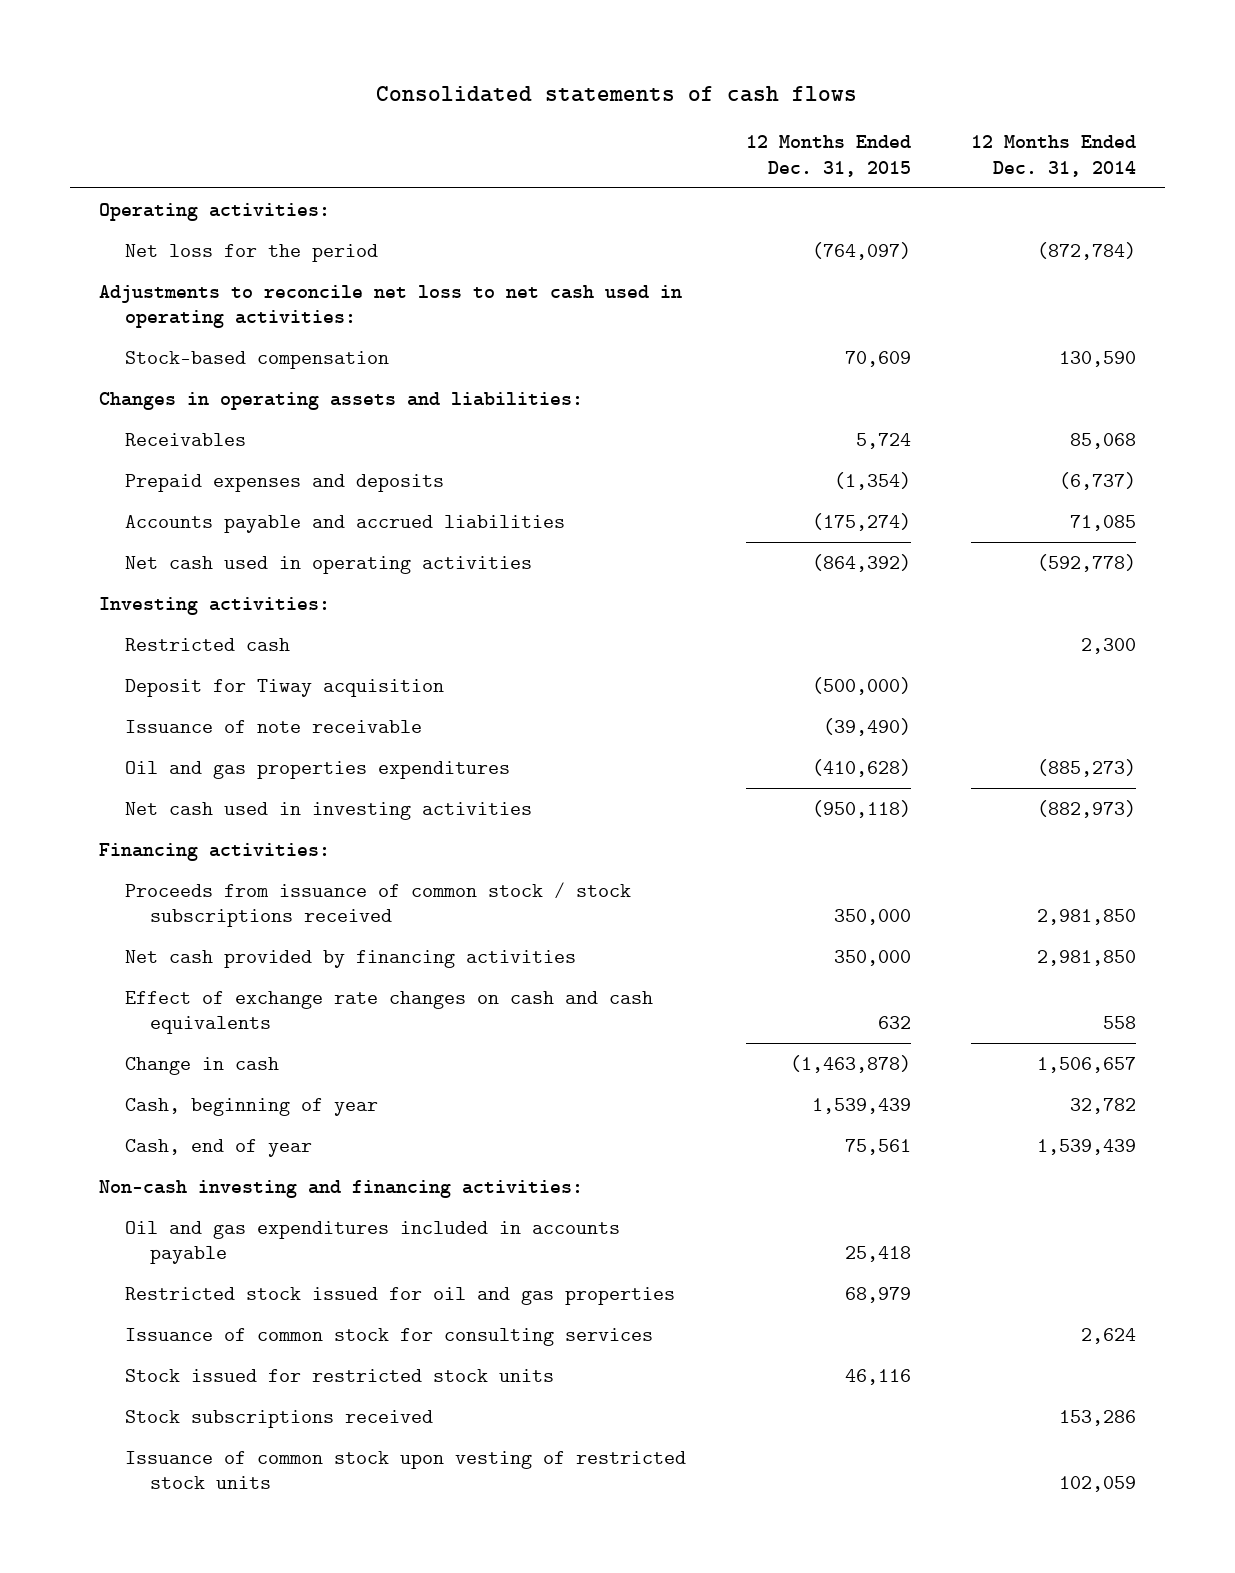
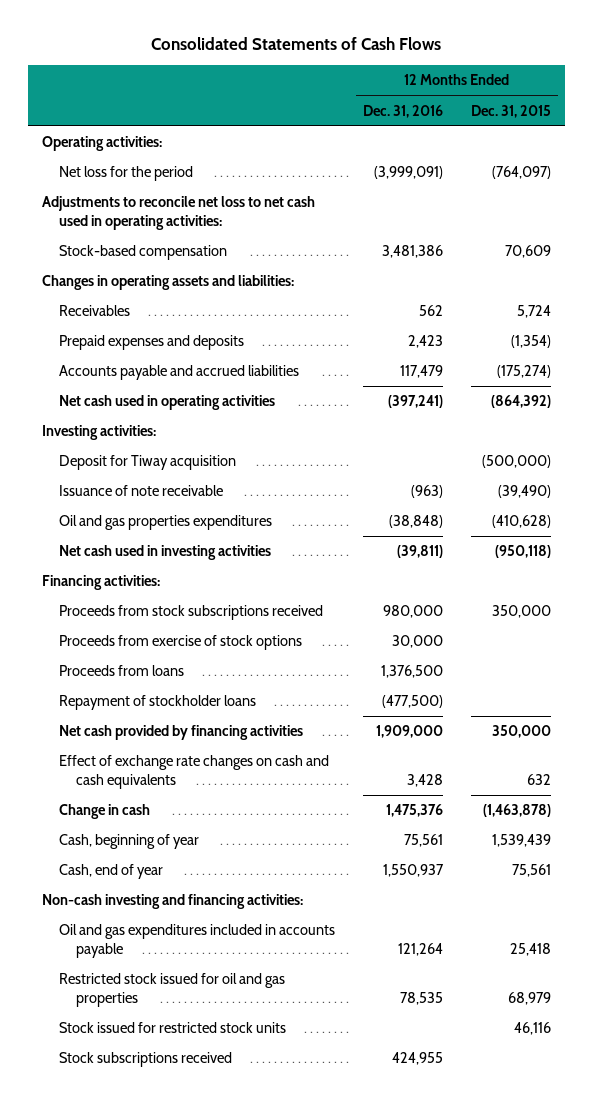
- Consolidated statements of cash flows
+ Consolidated Statements of Cash Flows
- | 12 Months Ended Dec. 31, 2015 | 12 Months Ended Dec. 31, 2014
+ | 12 Months Ended Dec. 31, 2016 | 12 Months Ended Dec. 31, 2015
- Restricted cash | | 2,300
- Proceeds from issuance of common stock / stock subscriptions received | 350,000 | 2,981,850
+ Proceeds from stock subscriptions received | 980,000 | 350,000
+ Proceeds from exercise of stock options | 30,000 |
+ Proceeds from loans | 1,376,500 |
+ Repayment of stockholder loans | (477,500) |
- Issuance of common stock for consulting services | | 2,624
- Issuance of common stock upon vesting of restricted stock units | | 102,059

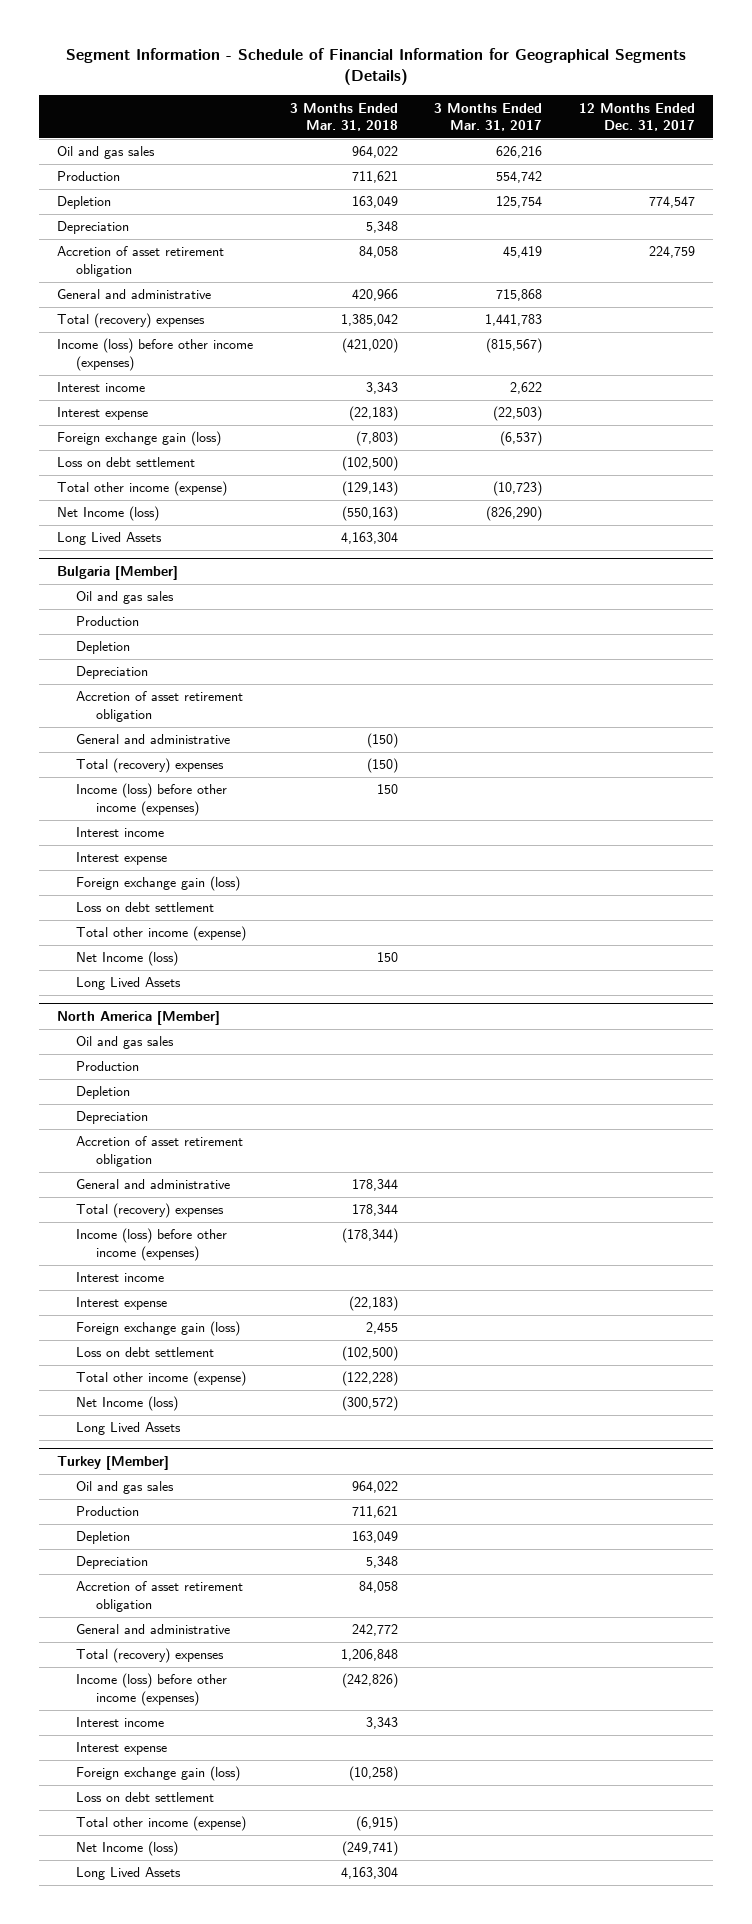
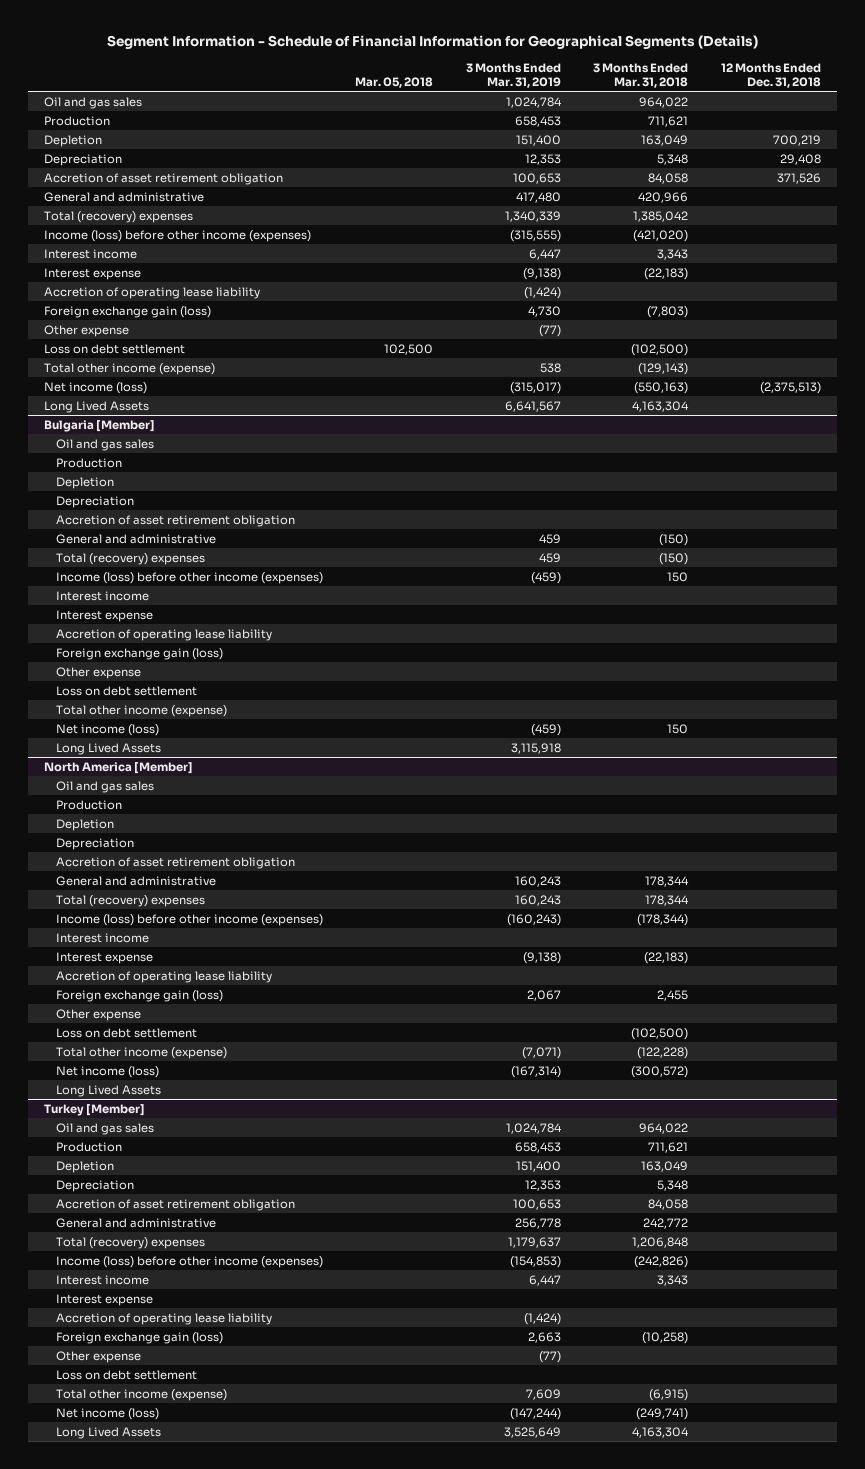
- | 3 Months Ended Mar. 31, 2018 | 3 Months Ended Mar. 31, 2017 | 12 Months Ended Dec. 31, 2017
+ | Mar. 05, 2018 | 3 Months Ended Mar. 31, 2019 | 3 Months Ended Mar. 31, 2018 | 12 Months Ended Dec. 31, 2018
+ Accretion of operating lease liability | | (1,424) | |
+ Other expense | | (77) | |
- Net Income (loss) | (550,163) | (826,290) |
+ Net income (loss) | | (315,017) | (550,163) | (2,375,513)
@ Bulgaria [Member]
+ Accretion of operating lease liability
+ Other expense
- Net Income (loss) | 150 | |
+ Net income (loss) | | (459) | 150 |
@ North America [Member]
+ Accretion of operating lease liability
+ Other expense
- Net Income (loss) | (300,572) | |
+ Net income (loss) | | (167,314) | (300,572) |
@ Turkey [Member]
+ Accretion of operating lease liability | | (1,424) | |
+ Other expense | | (77) | |
- Net Income (loss) | (249,741) | |
+ Net income (loss) | | (147,244) | (249,741) |

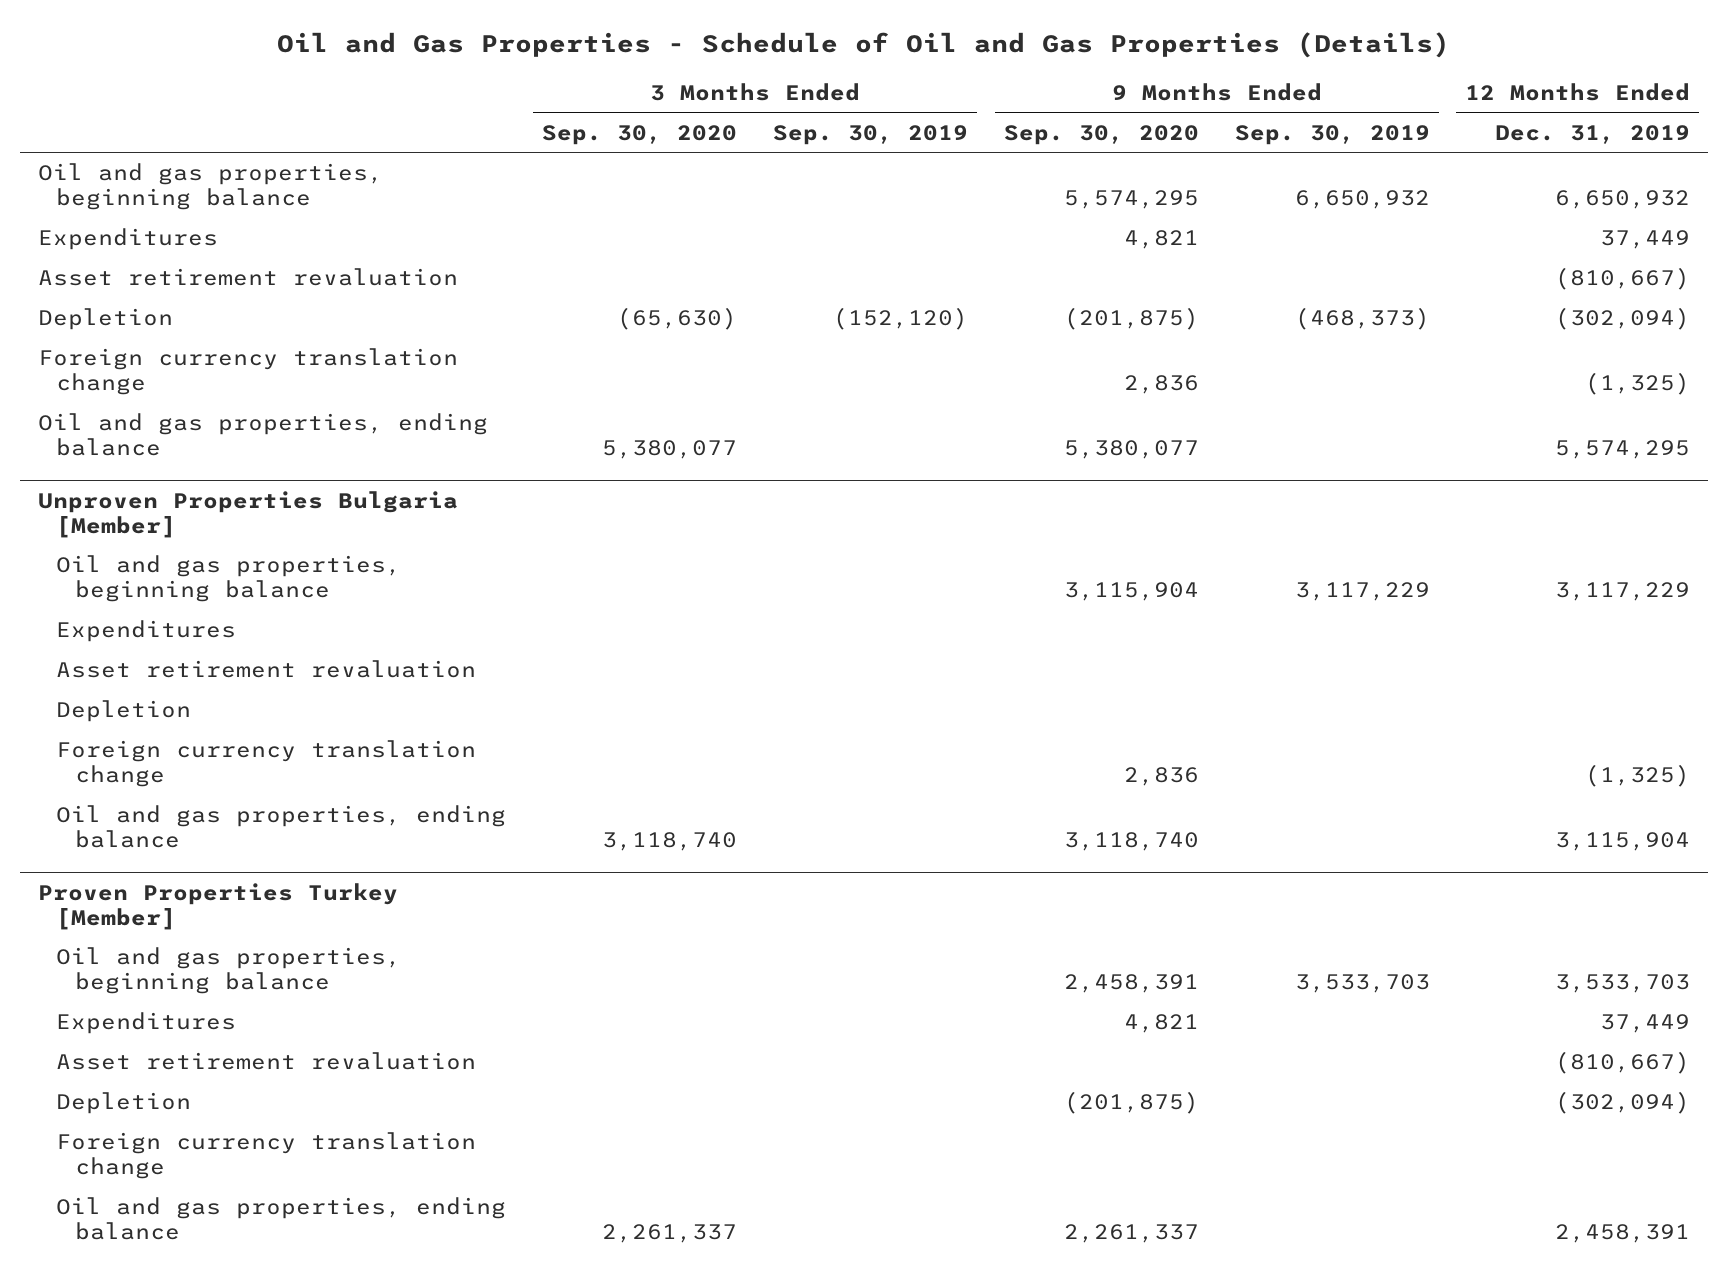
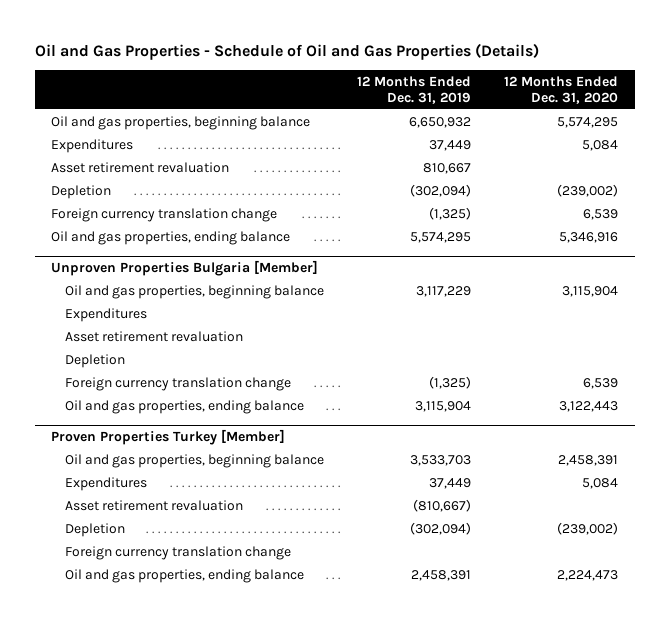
- | 3 Months Ended Sep. 30, 2020 | 3 Months Ended Sep. 30, 2019 | 9 Months Ended Sep. 30, 2020 | 9 Months Ended Sep. 30, 2019 | 12 Months Ended Dec. 31, 2019
+ | 12 Months Ended Dec. 31, 2019 | 12 Months Ended Dec. 31, 2020
- Asset retirement revaluation | | | | | (810,667)
+ Asset retirement revaluation | 810,667 |

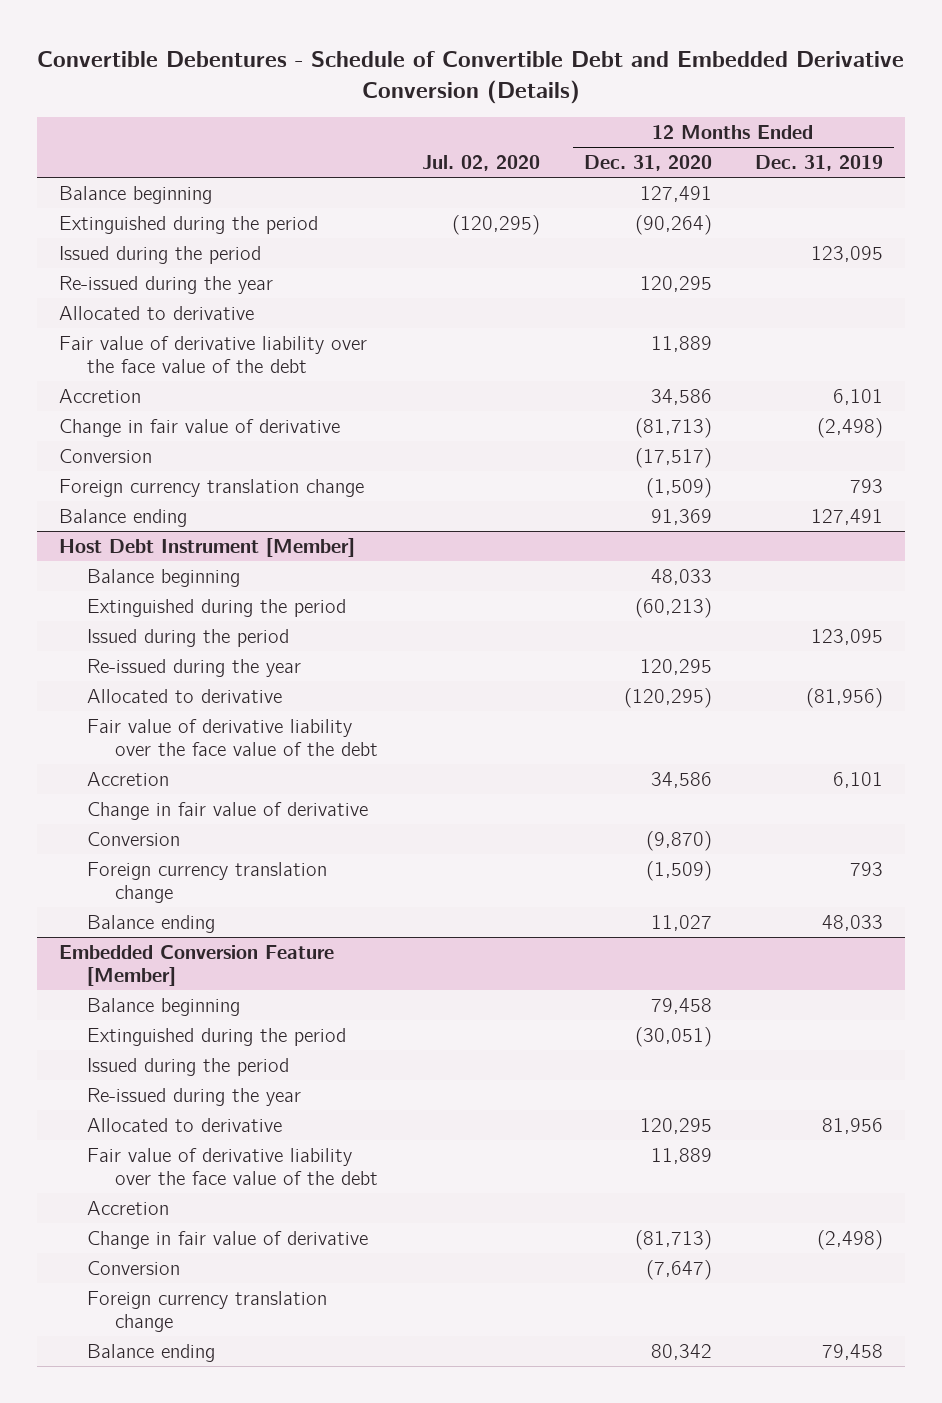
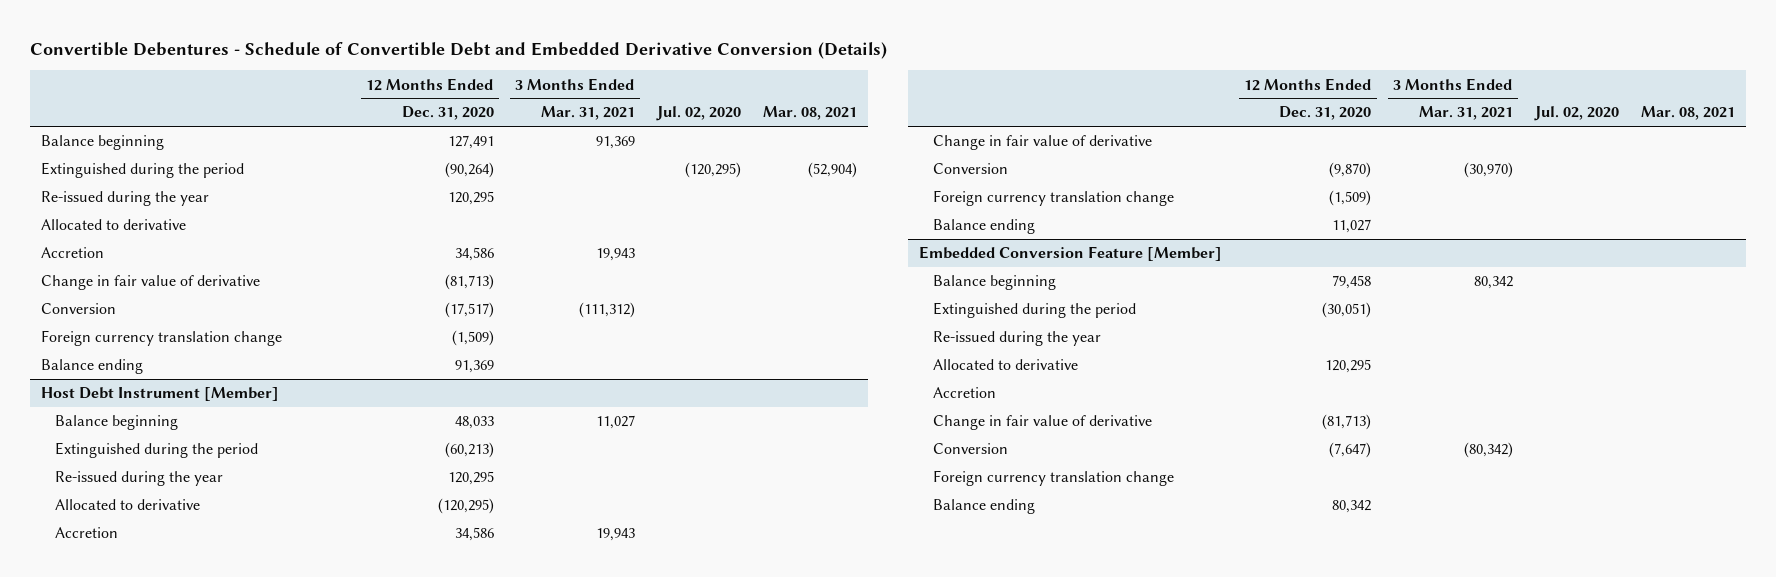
- | Jul. 02, 2020 | 12 Months Ended Dec. 31, 2020 | 12 Months Ended Dec. 31, 2019
+ | 12 Months Ended Dec. 31, 2020 | 3 Months Ended Mar. 31, 2021 | Jul. 02, 2020 | Mar. 08, 2021
- Issued during the period | | | 123,095
- Fair value of derivative liability over the face value of the debt | | 11,889 |
@ Host Debt Instrument [Member]
- Issued during the period | | | 123,095
- Fair value of derivative liability over the face value of the debt
@ Embedded Conversion Feature [Member]
- Issued during the period
- Fair value of derivative liability over the face value of the debt | | 11,889 |

